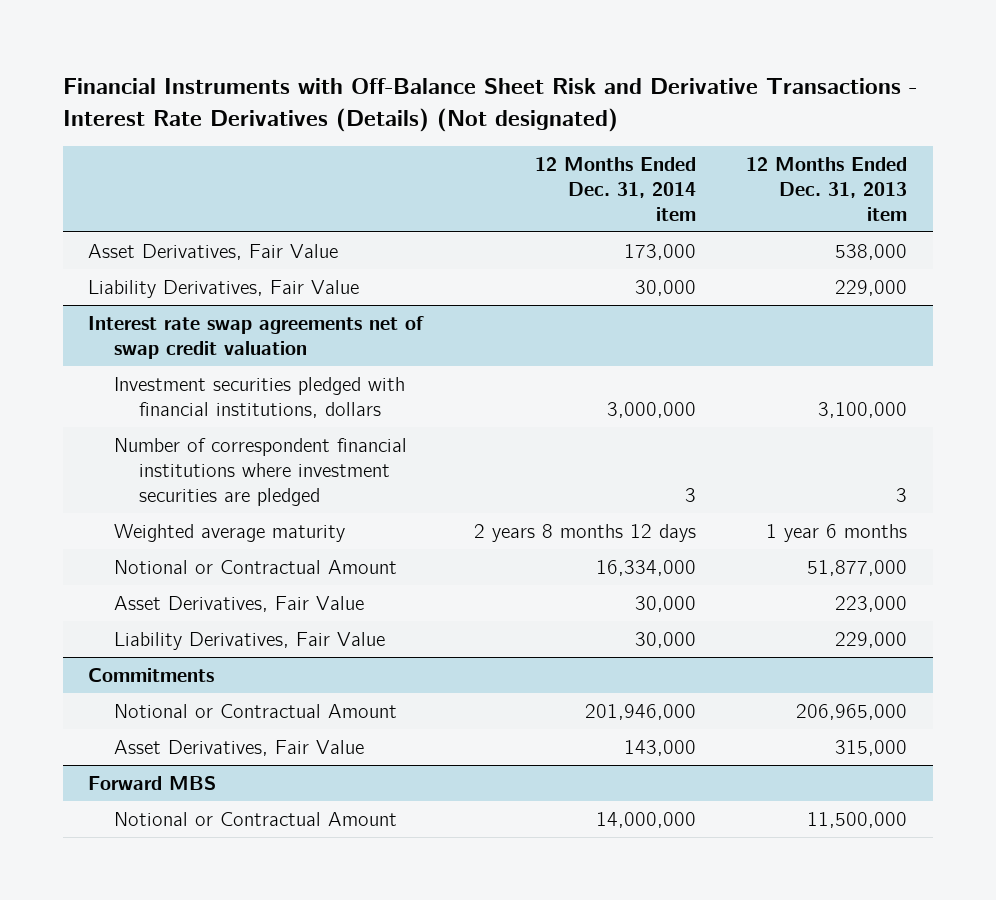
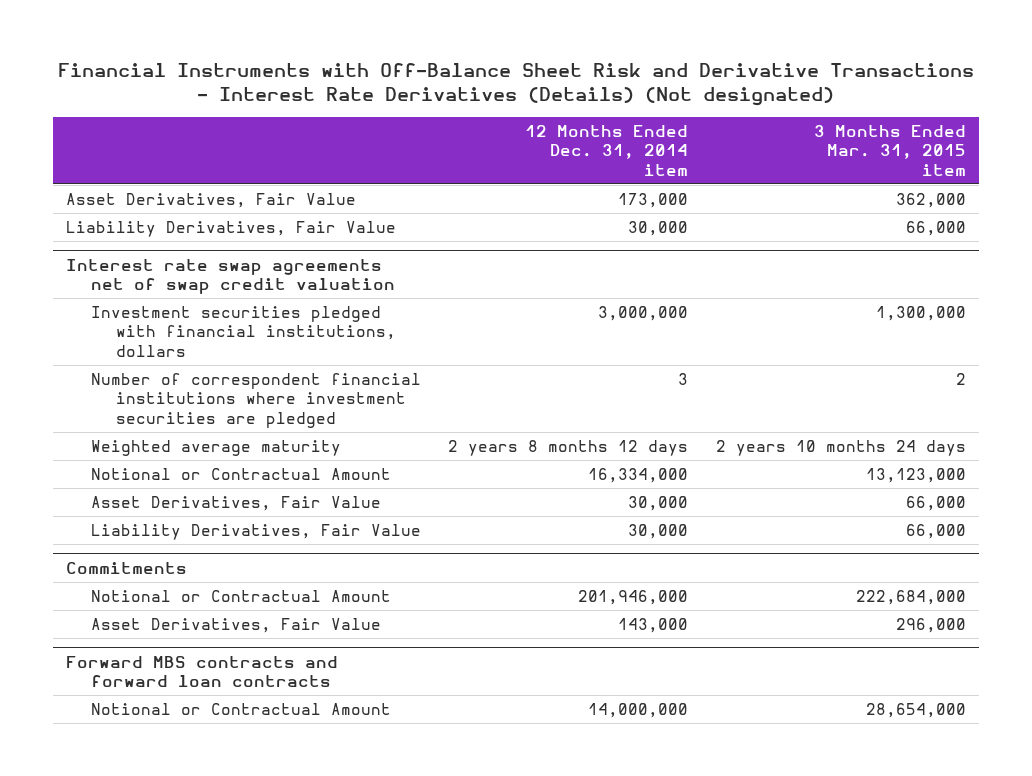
- | 12 Months Ended Dec. 31, 2014 item | 12 Months Ended Dec. 31, 2013 item
+ | 12 Months Ended Dec. 31, 2014 item | 3 Months Ended Mar. 31, 2015 item
- Forward MBS
+ Forward MBS contracts and forward loan contracts

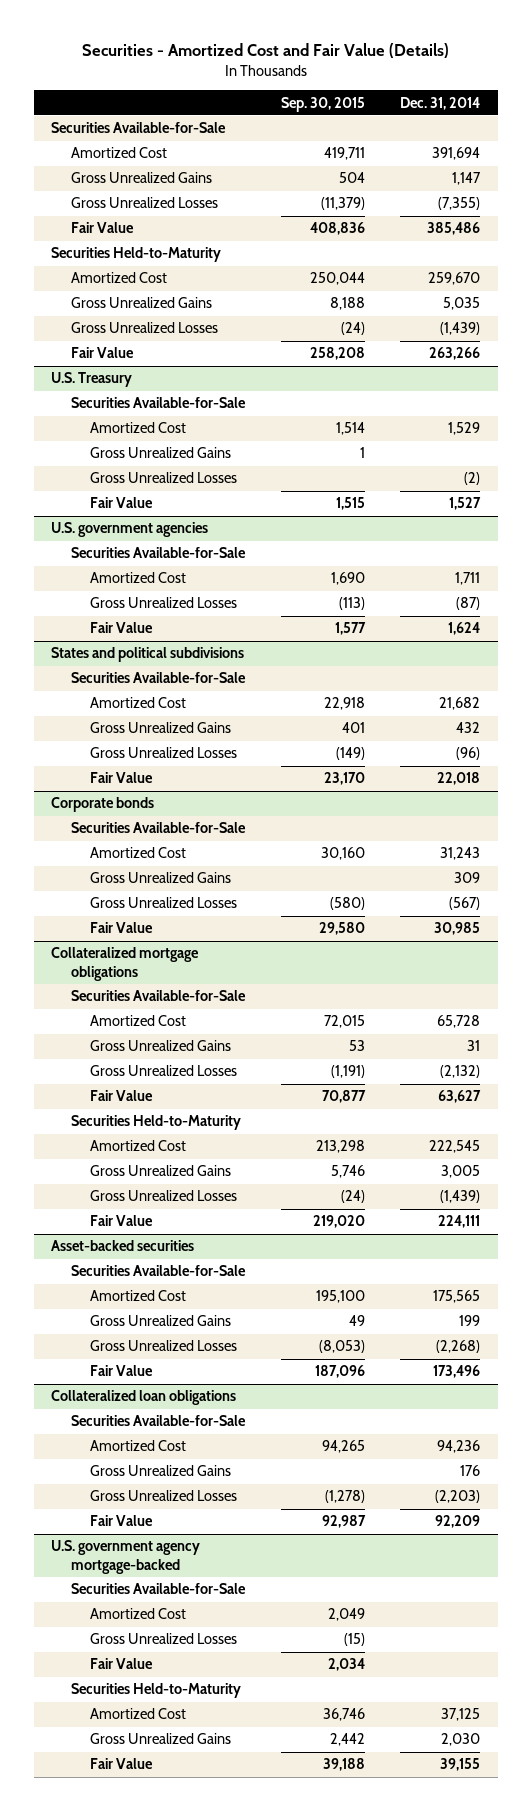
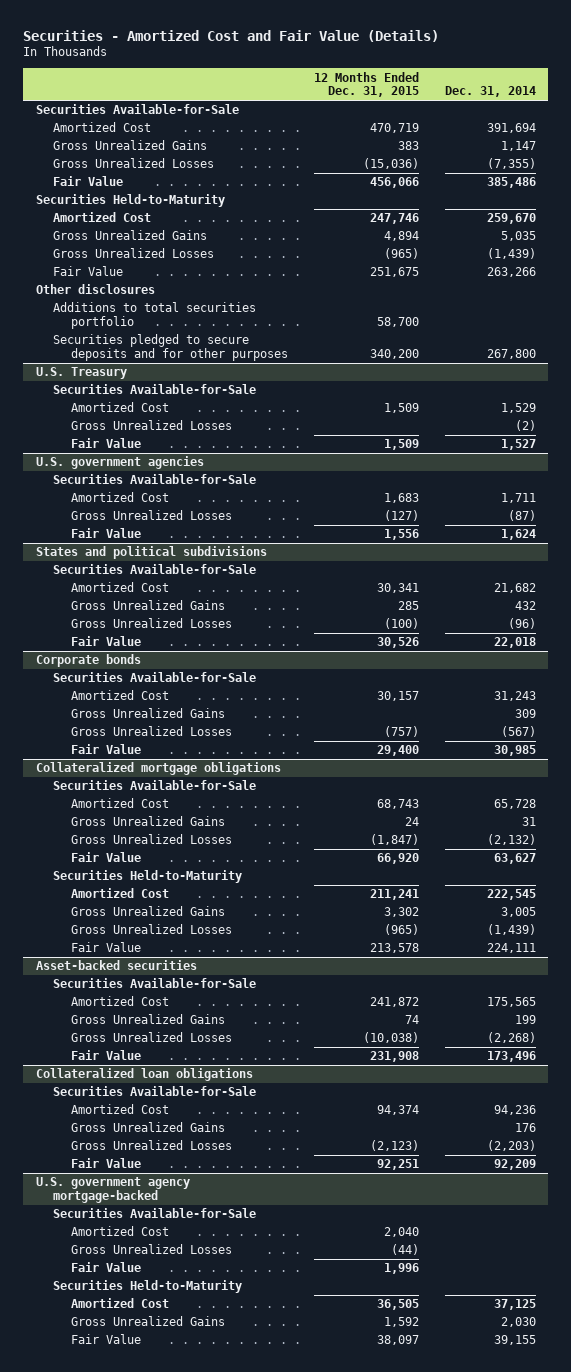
- | Sep. 30, 2015 | Dec. 31, 2014
+ | 12 Months Ended Dec. 31, 2015 | Dec. 31, 2014
+ Other disclosures
+ Additions to total securities portfolio | 58,700 |
+ Securities pledged to secure deposits and for other purposes | 340,200 | 267,800
@ U.S. Treasury
- Gross Unrealized Gains | 1 |

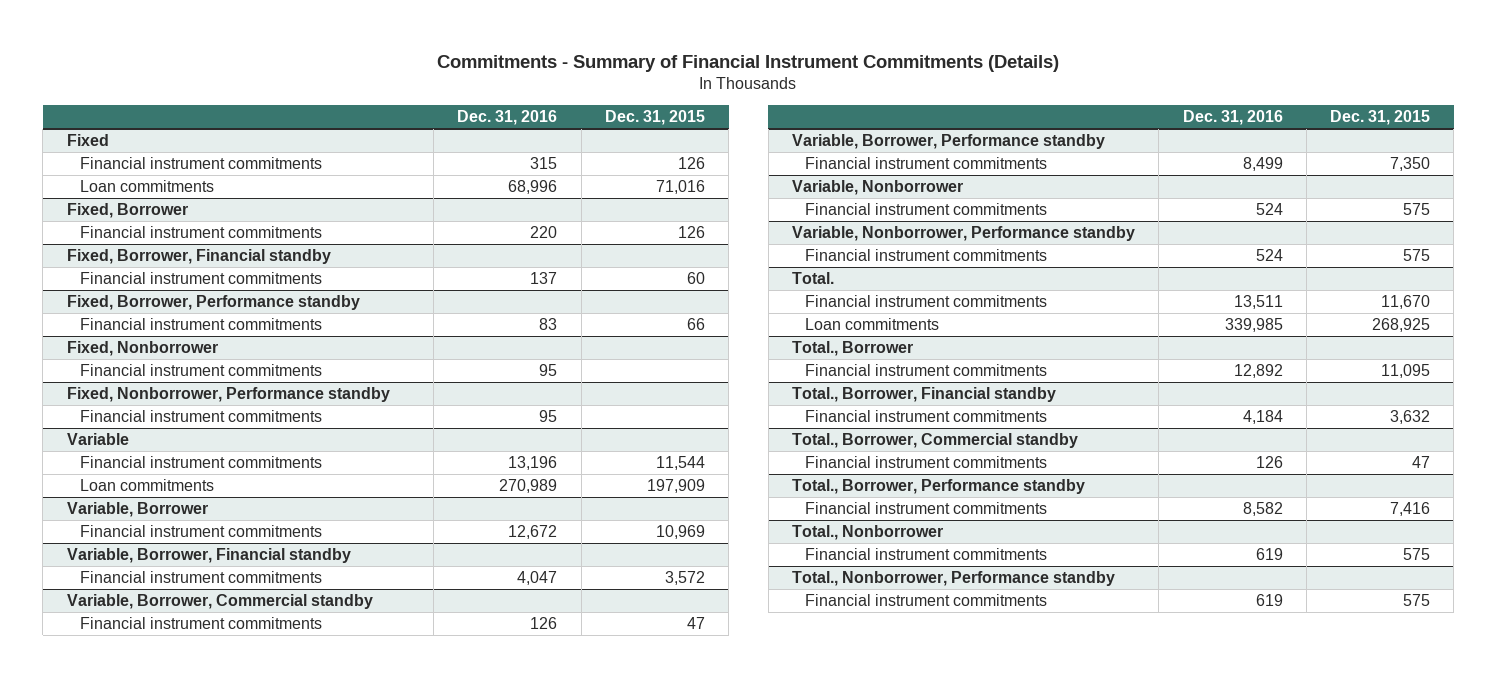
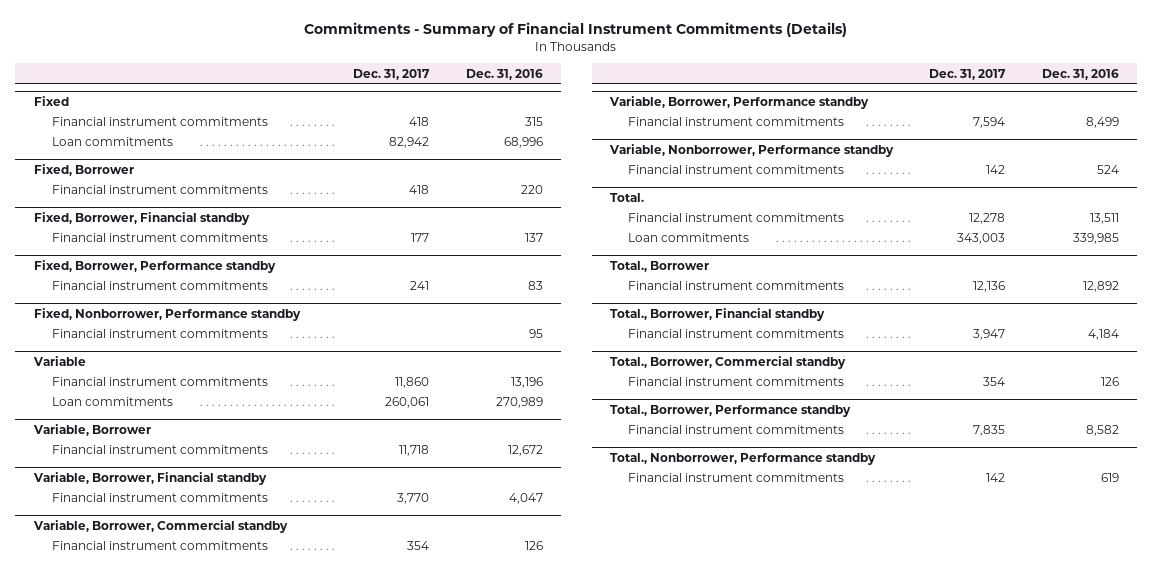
- | Dec. 31, 2016 | Dec. 31, 2015
+ | Dec. 31, 2017 | Dec. 31, 2016
- Fixed, Nonborrower
- Financial instrument commitments | 95 |
- Variable, Nonborrower
- Financial instrument commitments | 524 | 575
- Total., Nonborrower
- Financial instrument commitments | 619 | 575

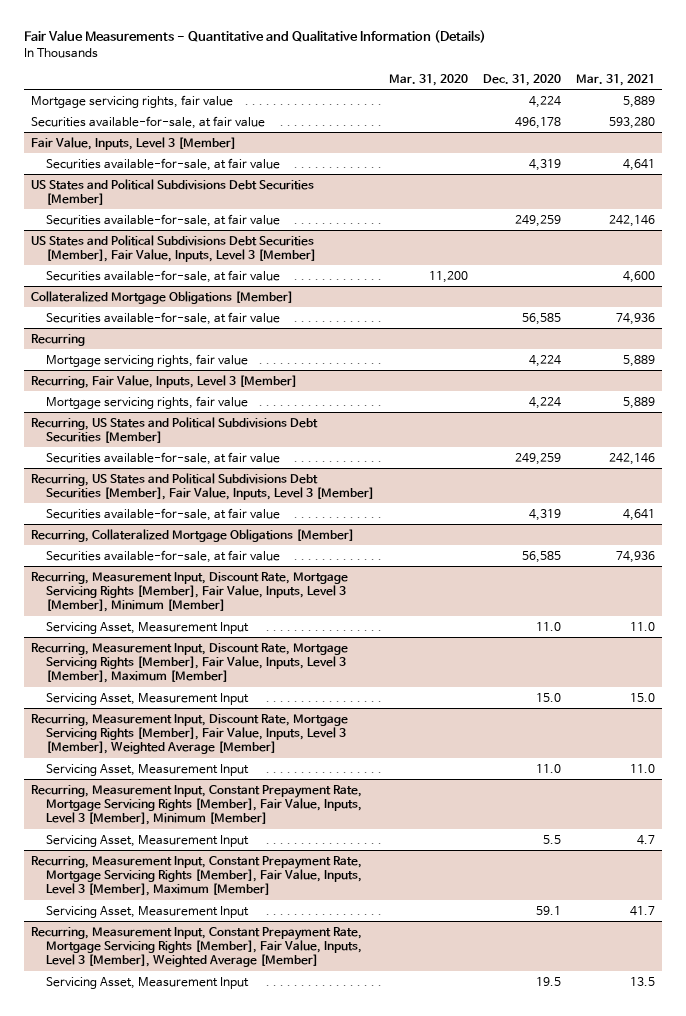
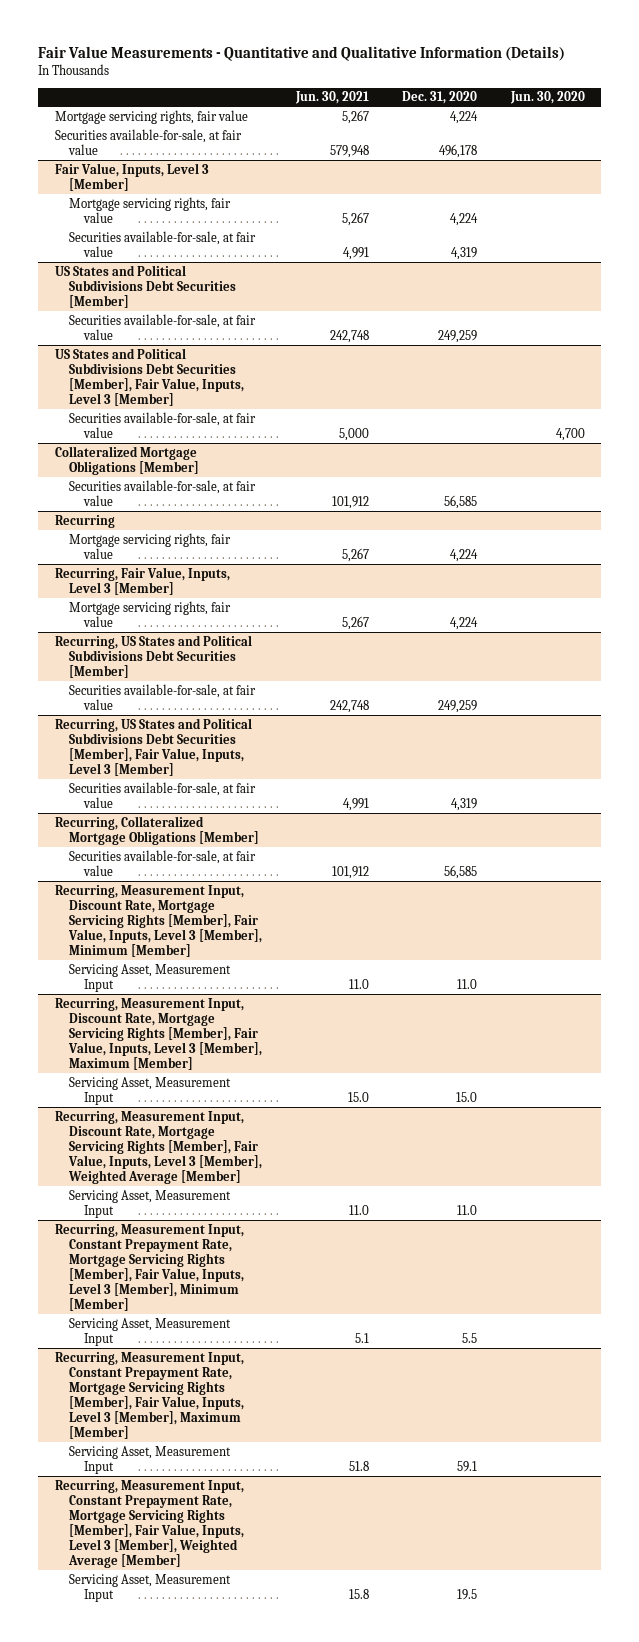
- | Mar. 31, 2020 | Dec. 31, 2020 | Mar. 31, 2021
+ | Jun. 30, 2021 | Dec. 31, 2020 | Jun. 30, 2020
@ Fair Value, Inputs, Level 3 [Member]
+ Mortgage servicing rights, fair value | 5,267 | 4,224 |

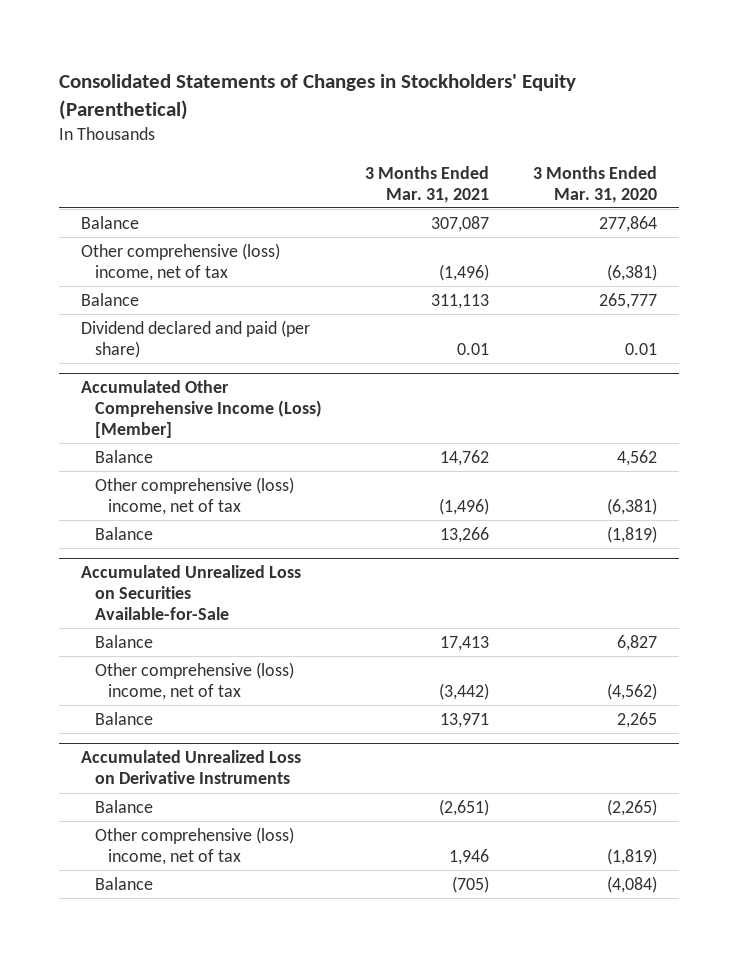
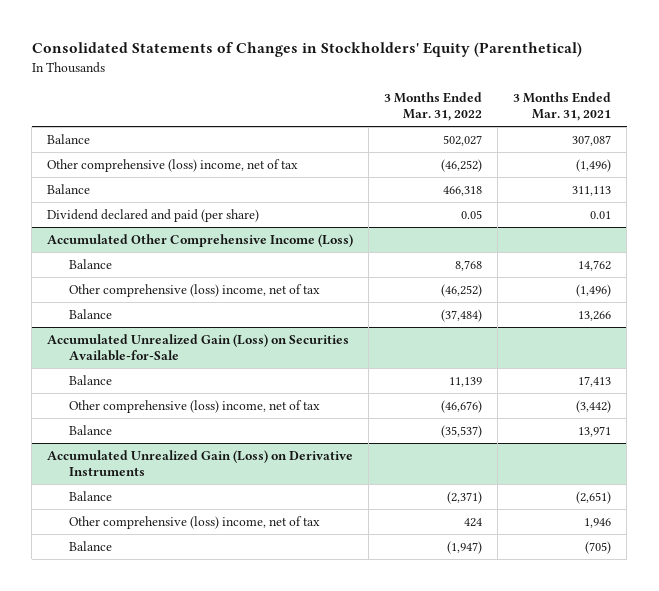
- | 3 Months Ended Mar. 31, 2021 | 3 Months Ended Mar. 31, 2020
+ | 3 Months Ended Mar. 31, 2022 | 3 Months Ended Mar. 31, 2021
- Accumulated Other Comprehensive Income (Loss) [Member]
+ Accumulated Other Comprehensive Income (Loss)
- Accumulated Unrealized Loss on Securities Available-for-Sale
+ Accumulated Unrealized Gain (Loss) on Securities Available-for-Sale
- Accumulated Unrealized Loss on Derivative Instruments
+ Accumulated Unrealized Gain (Loss) on Derivative Instruments

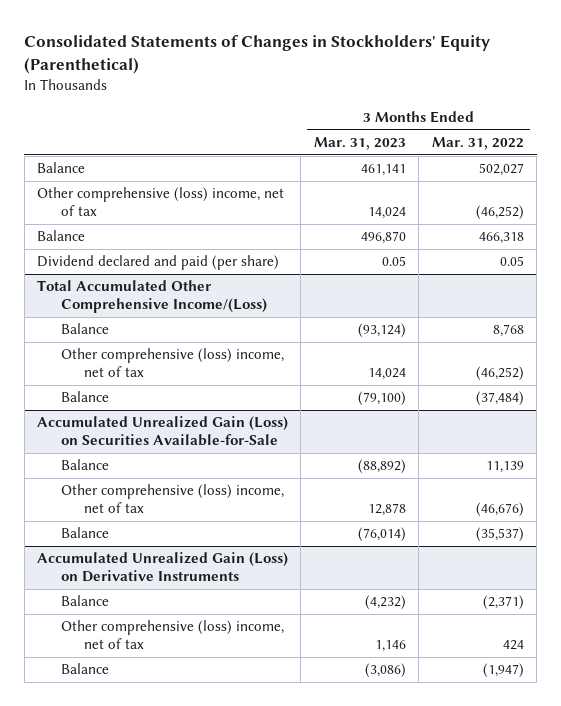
- | 3 Months Ended Mar. 31, 2022 | 3 Months Ended Mar. 31, 2021
+ | 3 Months Ended Mar. 31, 2023 | 3 Months Ended Mar. 31, 2022
- Accumulated Other Comprehensive Income (Loss)
+ Total Accumulated Other Comprehensive Income/(Loss)

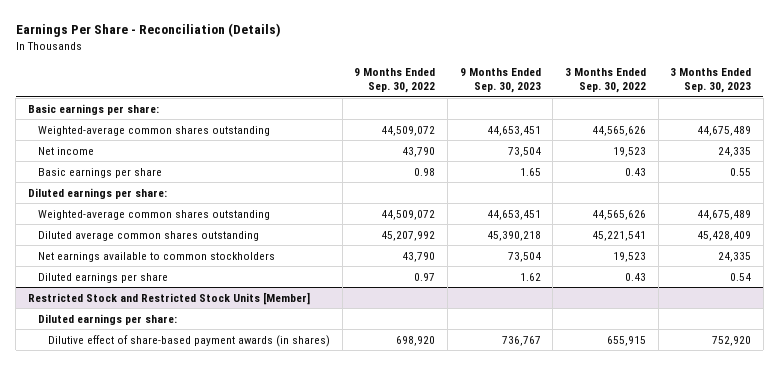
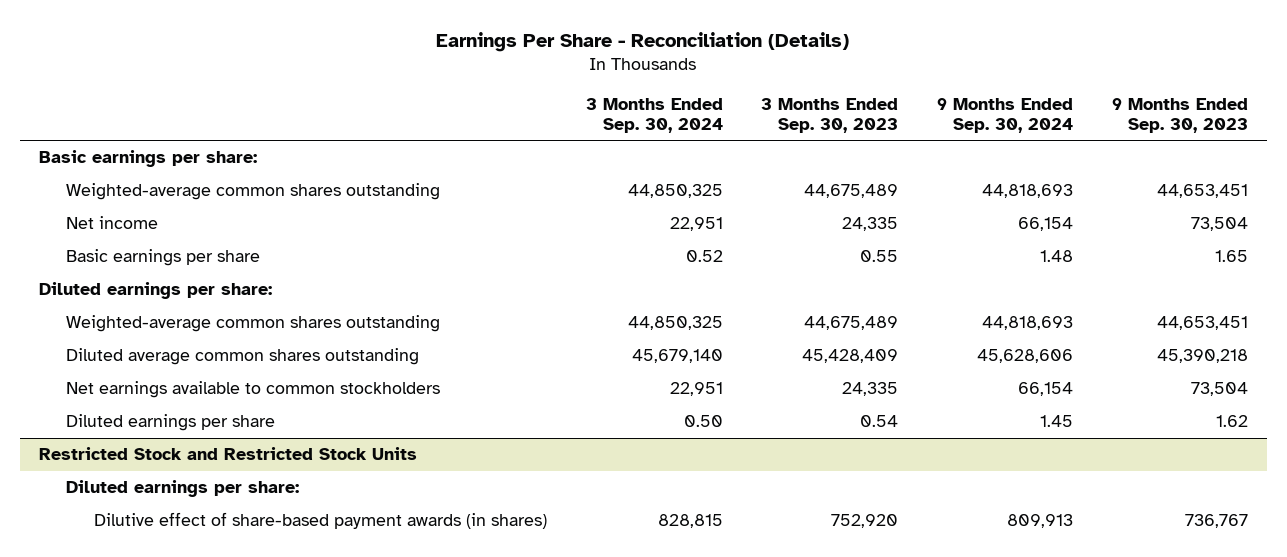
- | 9 Months Ended Sep. 30, 2022 | 9 Months Ended Sep. 30, 2023 | 3 Months Ended Sep. 30, 2022 | 3 Months Ended Sep. 30, 2023
+ | 3 Months Ended Sep. 30, 2024 | 3 Months Ended Sep. 30, 2023 | 9 Months Ended Sep. 30, 2024 | 9 Months Ended Sep. 30, 2023
- Restricted Stock and Restricted Stock Units [Member]
+ Restricted Stock and Restricted Stock Units

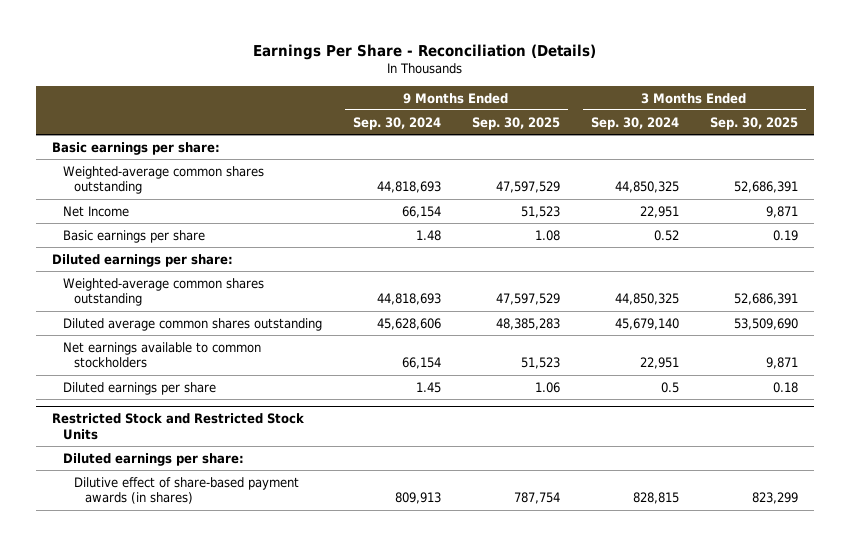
- | 3 Months Ended Sep. 30, 2024 | 3 Months Ended Sep. 30, 2023 | 9 Months Ended Sep. 30, 2024 | 9 Months Ended Sep. 30, 2023
+ | 9 Months Ended Sep. 30, 2024 | 9 Months Ended Sep. 30, 2025 | 3 Months Ended Sep. 30, 2024 | 3 Months Ended Sep. 30, 2025
- Net income | 22,951 | 24,335 | 66,154 | 73,504
+ Net Income | 66,154 | 51,523 | 22,951 | 9,871
- Diluted earnings per share | 0.50 | 0.54 | 1.45 | 1.62
+ Diluted earnings per share | 1.45 | 1.06 | 0.5 | 0.18

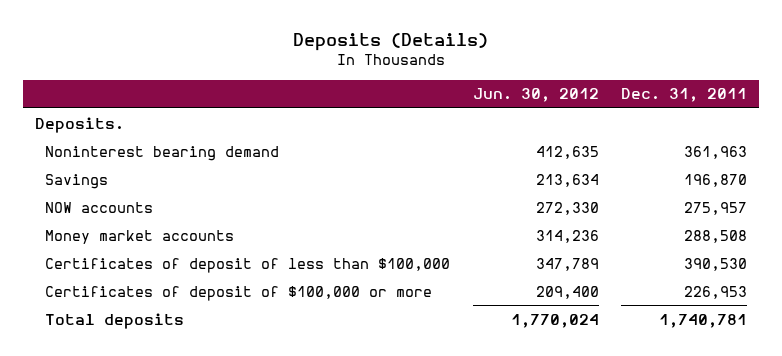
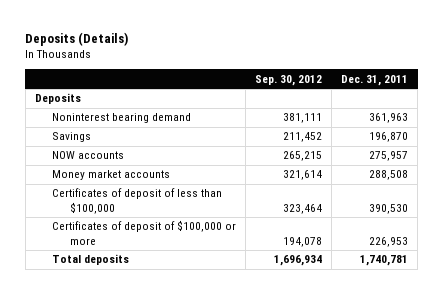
- | Jun. 30, 2012 | Dec. 31, 2011
+ | Sep. 30, 2012 | Dec. 31, 2011
- Deposits.
+ Deposits

